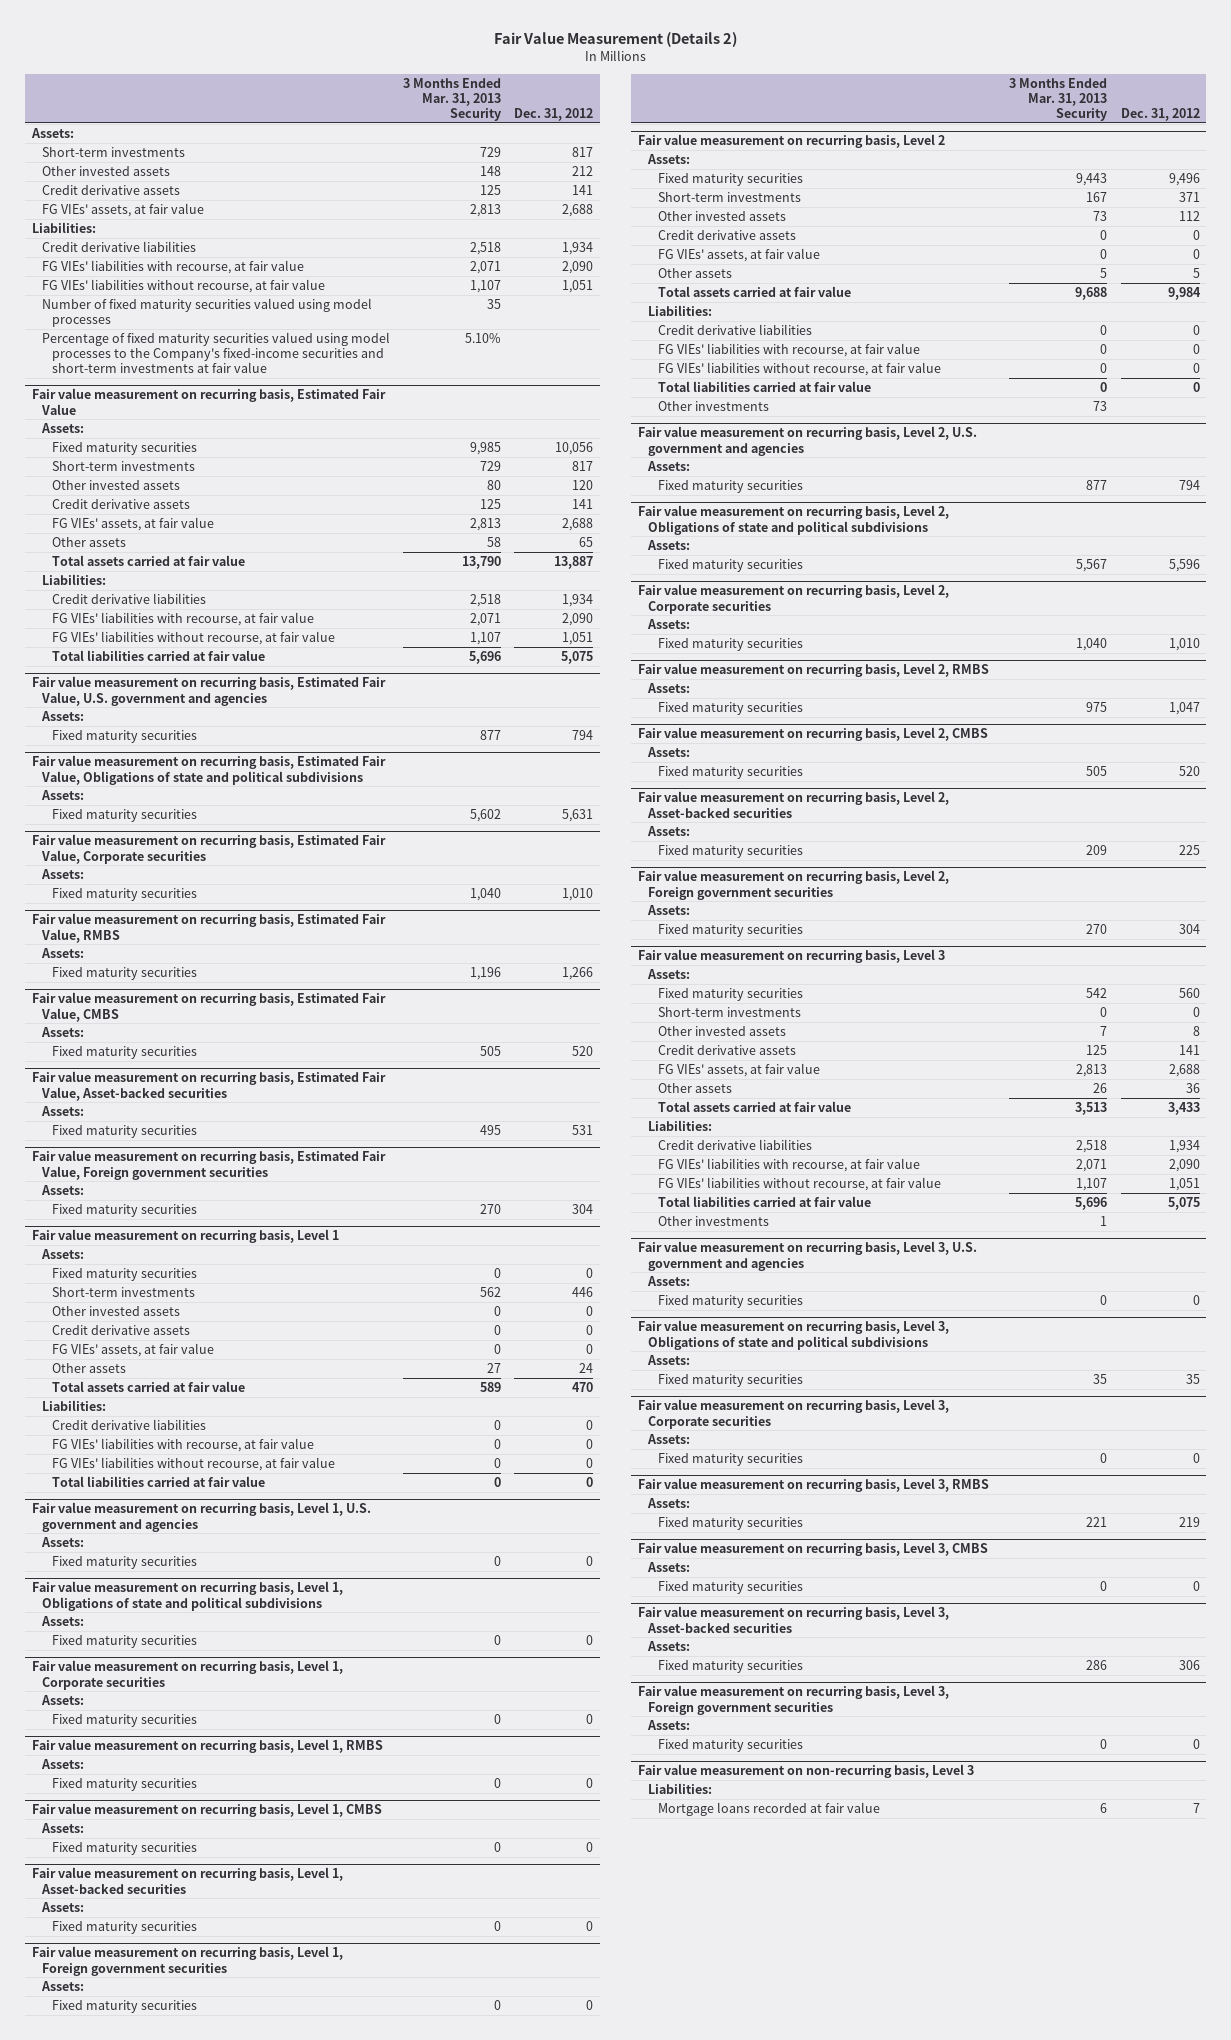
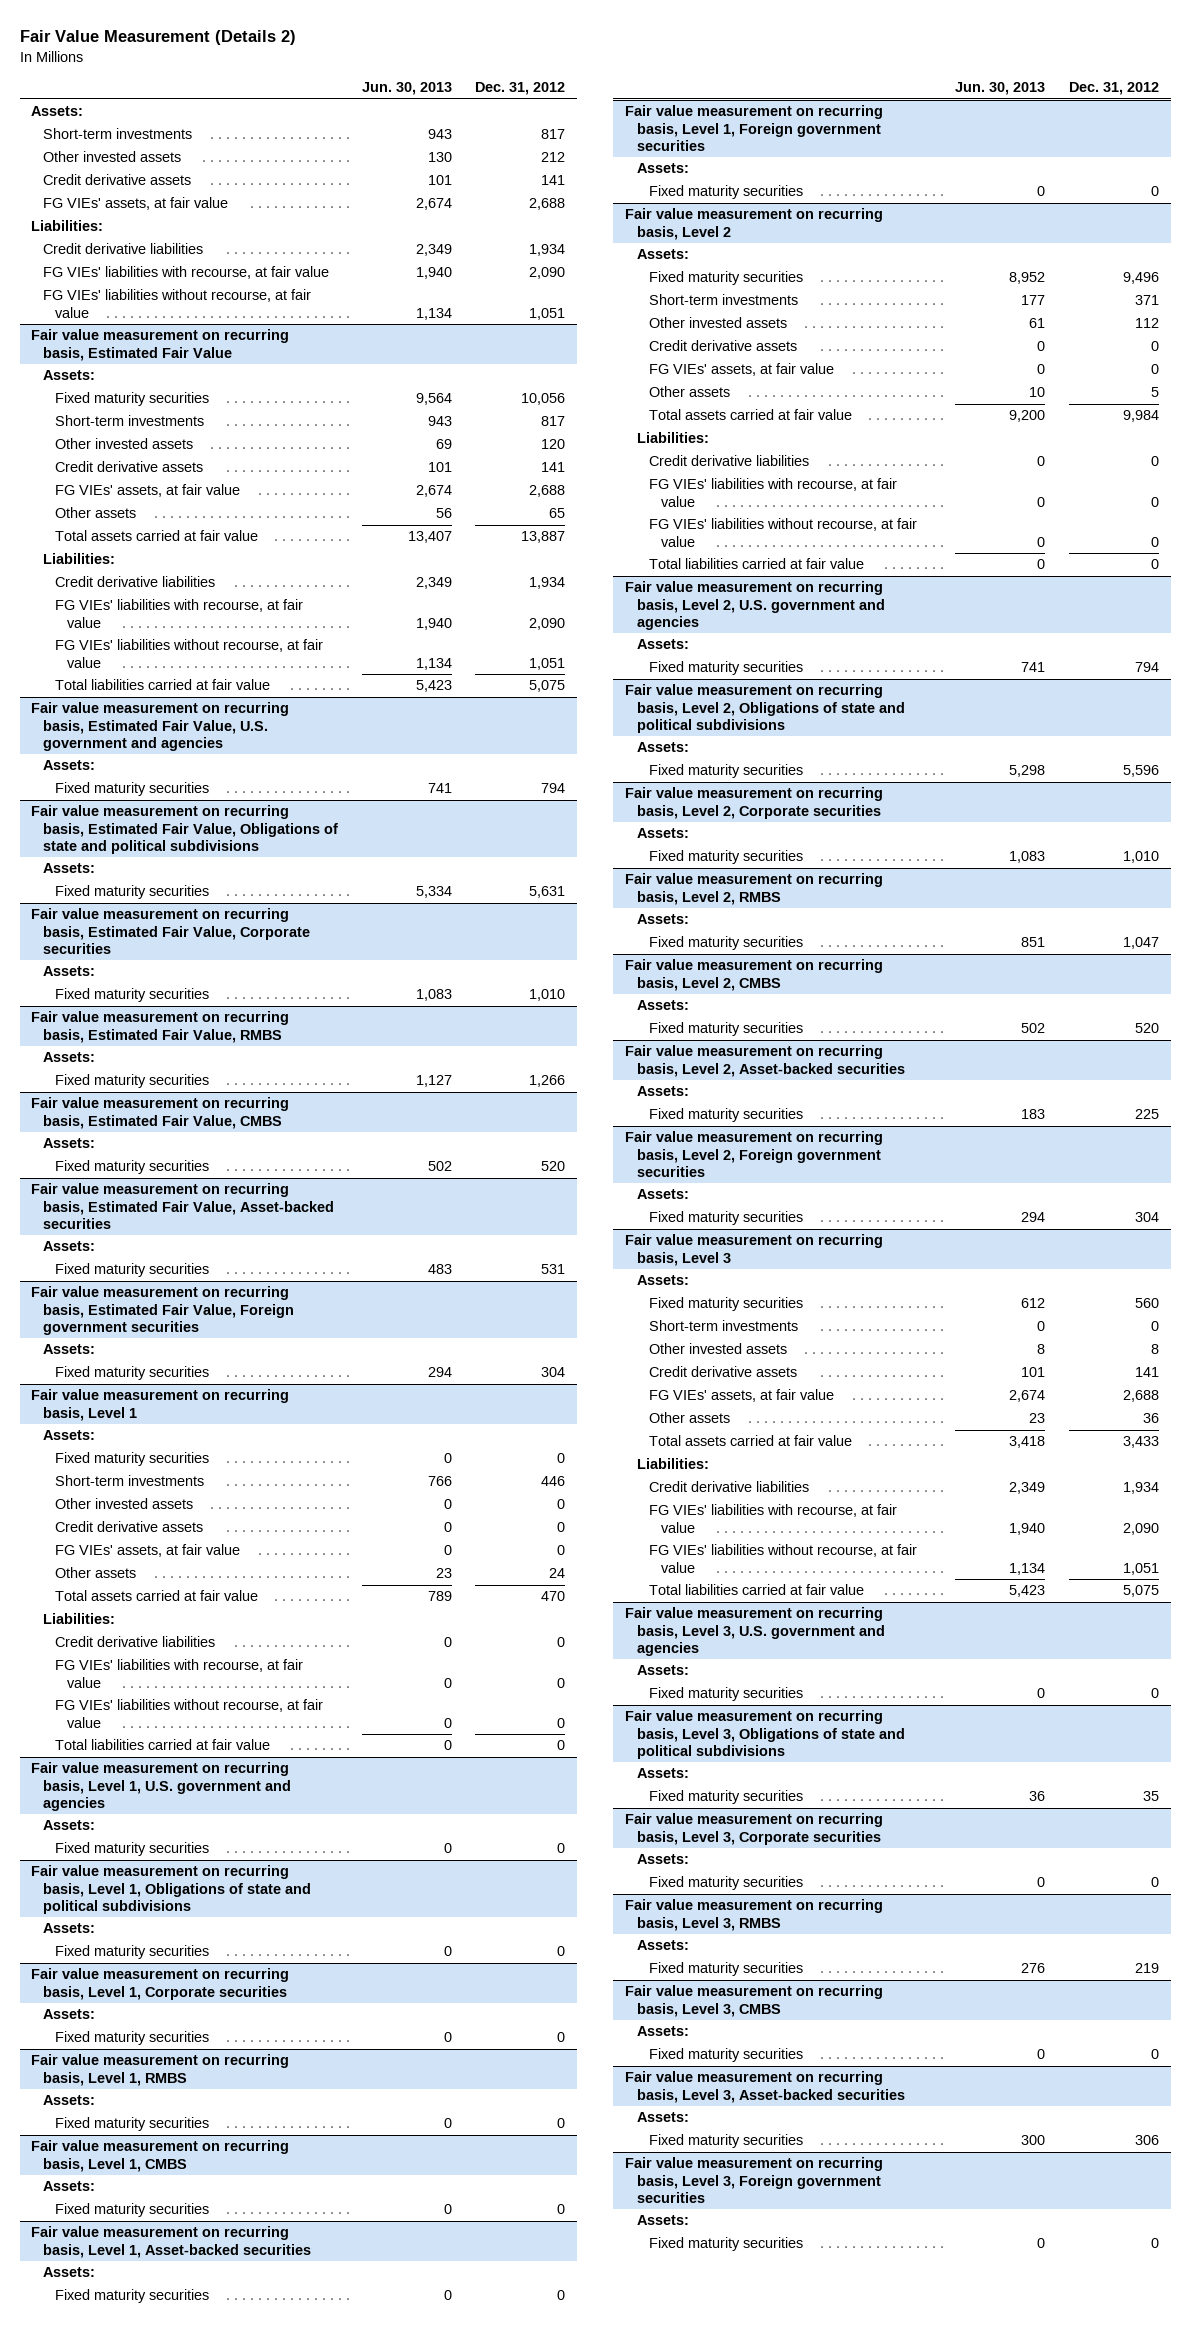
- | 3 Months Ended Mar. 31, 2013 Security | Dec. 31, 2012
+ | Jun. 30, 2013 | Dec. 31, 2012
- Number of fixed maturity securities valued using model processes | 35 |
- Percentage of fixed maturity securities valued using model processes to the Company's fixed-income securities and short-term investments at fair value | 5.10% |
@ Fair value measurement on recurring basis, Level 2
- Other investments | 73 |
@ Fair value measurement on recurring basis, Level 3
- Other investments | 1 |
- Fair value measurement on non-recurring basis, Level 3
- Liabilities:
- Mortgage loans recorded at fair value | 6 | 7

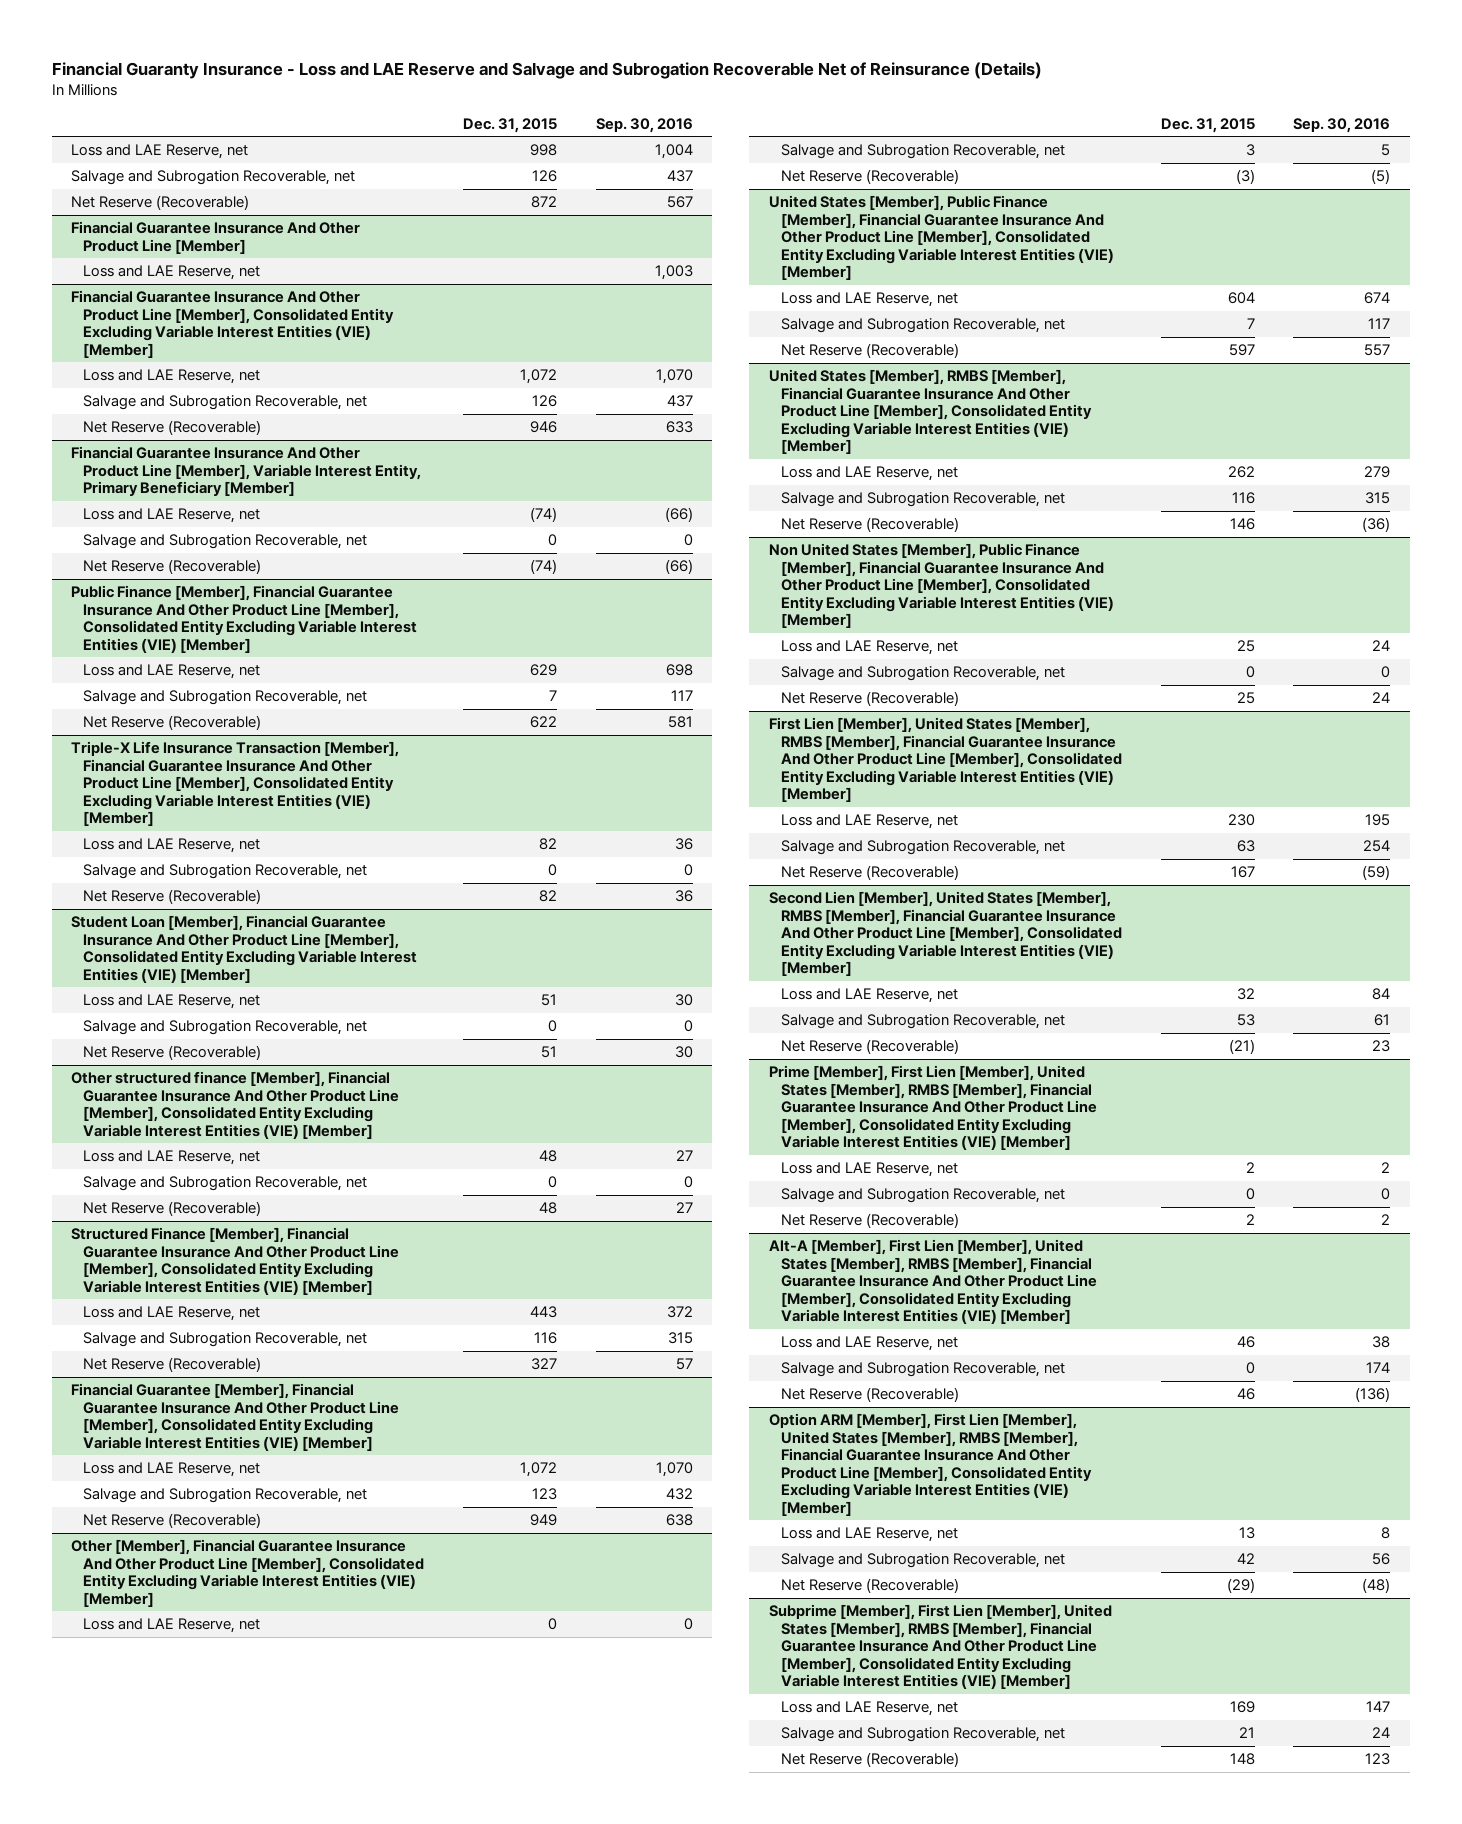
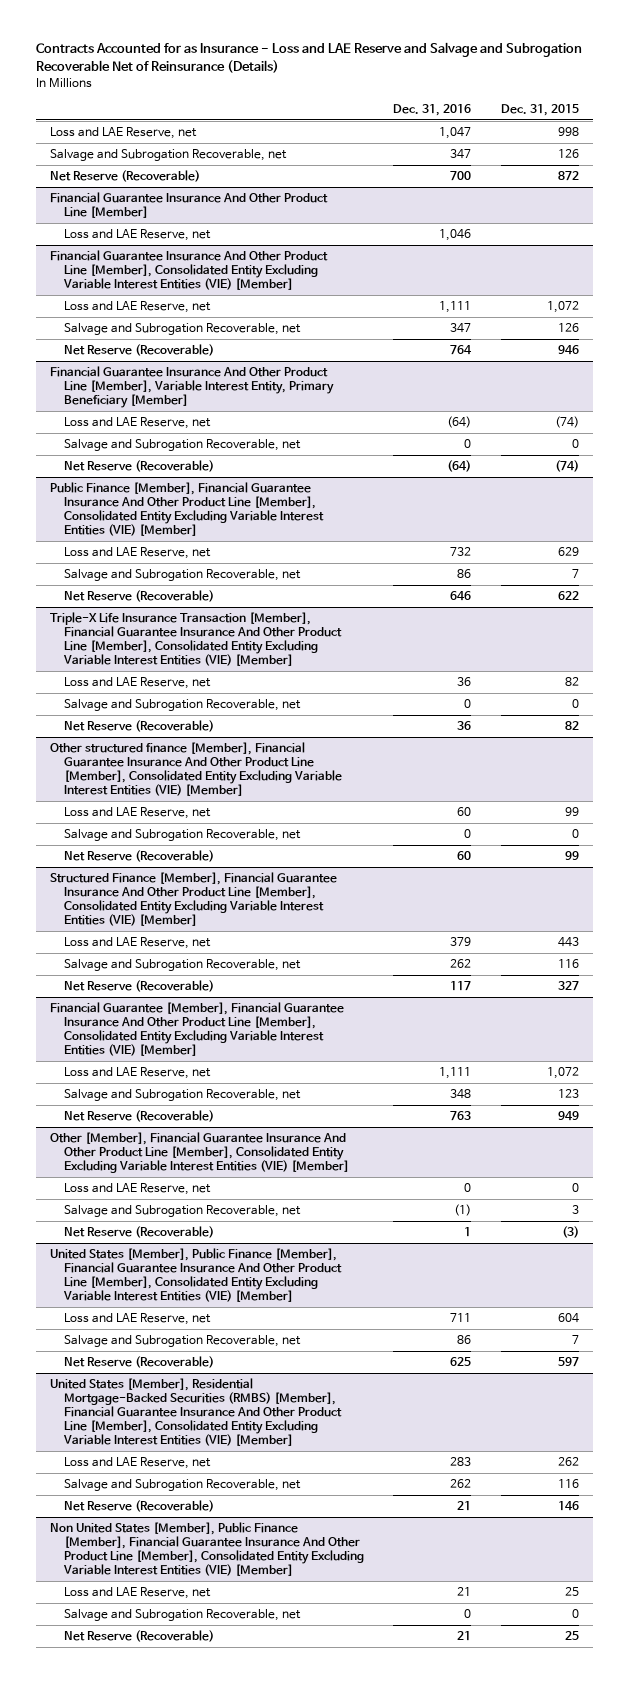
- Financial Guaranty Insurance - Loss and LAE Reserve and Salvage and Subrogation Recoverable Net of Reinsurance (Details)
+ Contracts Accounted for as Insurance - Loss and LAE Reserve and Salvage and Subrogation Recoverable Net of Reinsurance (Details)
- | Dec. 31, 2015 | Sep. 30, 2016
+ | Dec. 31, 2016 | Dec. 31, 2015
- Student Loan [Member], Financial Guarantee Insurance And Other Product Line [Member], Consolidated Entity Excluding Variable Interest Entities (VIE) [Member]
- Loss and LAE Reserve, net | 51 | 30
- Salvage and Subrogation Recoverable, net | 0 | 0
- Net Reserve (Recoverable) | 51 | 30
@ Other structured finance [Member], Financial Guarantee Insurance And Other Product Line [Member], Consolidated Entity Excluding Variable Interest Entities (VIE) [Member]
- Loss and LAE Reserve, net | 48 | 27
+ Loss and LAE Reserve, net | 60 | 99
- Net Reserve (Recoverable) | 48 | 27
+ Net Reserve (Recoverable) | 60 | 99
- United States [Member], RMBS [Member], Financial Guarantee Insurance And Other Product Line [Member], Consolidated Entity Excluding Variable Interest Entities (VIE) [Member]
+ United States [Member], Residential Mortgage-Backed Securities (RMBS) [Member], Financial Guarantee Insurance And Other Product Line [Member], Consolidated Entity Excluding Variable Interest Entities (VIE) [Member]
- First Lien [Member], United States [Member], RMBS [Member], Financial Guarantee Insurance And Other Product Line [Member], Consolidated Entity Excluding Variable Interest Entities (VIE) [Member]
- Loss and LAE Reserve, net | 230 | 195
- Salvage and Subrogation Recoverable, net | 63 | 254
- Net Reserve (Recoverable) | 167 | (59)
- Second Lien [Member], United States [Member], RMBS [Member], Financial Guarantee Insurance And Other Product Line [Member], Consolidated Entity Excluding Variable Interest Entities (VIE) [Member]
- Loss and LAE Reserve, net | 32 | 84
- Salvage and Subrogation Recoverable, net | 53 | 61
- Net Reserve (Recoverable) | (21) | 23
- Prime [Member], First Lien [Member], United States [Member], RMBS [Member], Financial Guarantee Insurance And Other Product Line [Member], Consolidated Entity Excluding Variable Interest Entities (VIE) [Member]
- Loss and LAE Reserve, net | 2 | 2
- Salvage and Subrogation Recoverable, net | 0 | 0
- Net Reserve (Recoverable) | 2 | 2
- Alt-A [Member], First Lien [Member], United States [Member], RMBS [Member], Financial Guarantee Insurance And Other Product Line [Member], Consolidated Entity Excluding Variable Interest Entities (VIE) [Member]
- Loss and LAE Reserve, net | 46 | 38
- Salvage and Subrogation Recoverable, net | 0 | 174
- Net Reserve (Recoverable) | 46 | (136)
- Option ARM [Member], First Lien [Member], United States [Member], RMBS [Member], Financial Guarantee Insurance And Other Product Line [Member], Consolidated Entity Excluding Variable Interest Entities (VIE) [Member]
- Loss and LAE Reserve, net | 13 | 8
- Salvage and Subrogation Recoverable, net | 42 | 56
- Net Reserve (Recoverable) | (29) | (48)
- Subprime [Member], First Lien [Member], United States [Member], RMBS [Member], Financial Guarantee Insurance And Other Product Line [Member], Consolidated Entity Excluding Variable Interest Entities (VIE) [Member]
- Loss and LAE Reserve, net | 169 | 147
- Salvage and Subrogation Recoverable, net | 21 | 24
- Net Reserve (Recoverable) | 148 | 123

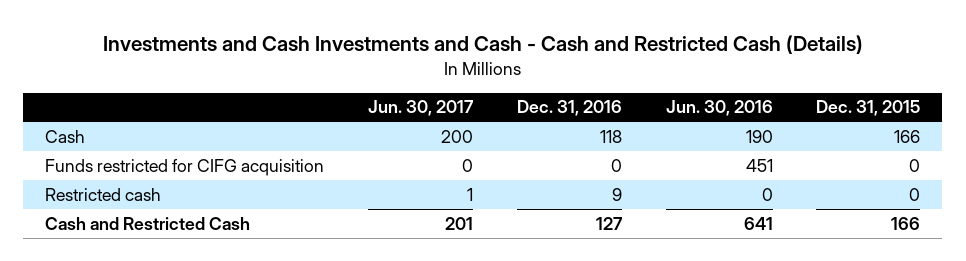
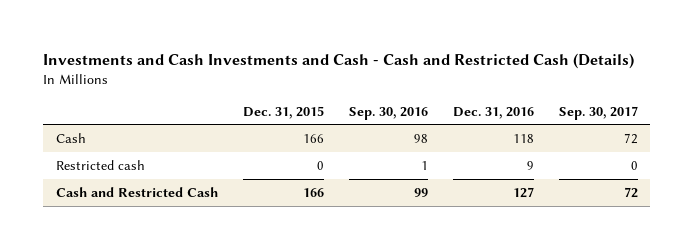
- | Jun. 30, 2017 | Dec. 31, 2016 | Jun. 30, 2016 | Dec. 31, 2015
+ | Dec. 31, 2015 | Sep. 30, 2016 | Dec. 31, 2016 | Sep. 30, 2017
- Funds restricted for CIFG acquisition | 0 | 0 | 451 | 0

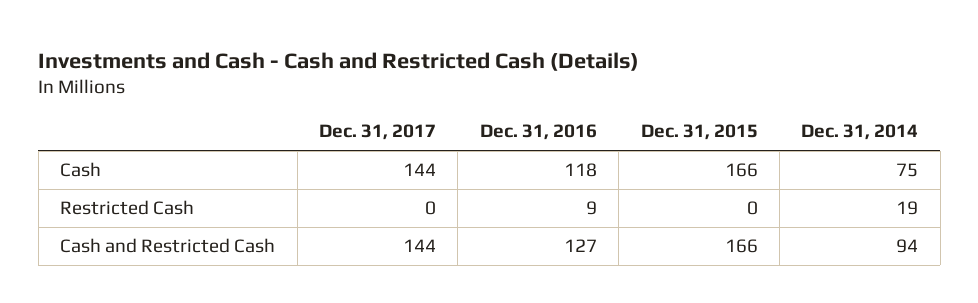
- Investments and Cash Investments and Cash - Cash and Restricted Cash (Details)
+ Investments and Cash - Cash and Restricted Cash (Details)
- | Dec. 31, 2015 | Sep. 30, 2016 | Dec. 31, 2016 | Sep. 30, 2017
+ | Dec. 31, 2017 | Dec. 31, 2016 | Dec. 31, 2015 | Dec. 31, 2014
- Restricted cash | 0 | 1 | 9 | 0
+ Restricted Cash | 0 | 9 | 0 | 19

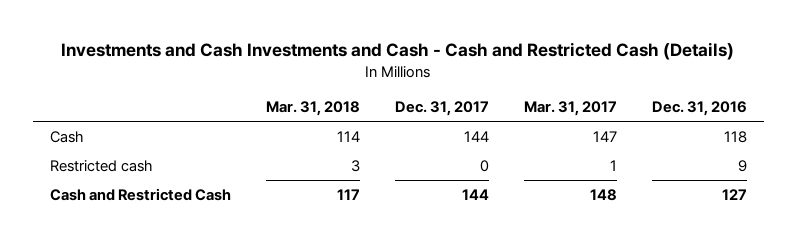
- Investments and Cash - Cash and Restricted Cash (Details)
+ Investments and Cash Investments and Cash - Cash and Restricted Cash (Details)
- | Dec. 31, 2017 | Dec. 31, 2016 | Dec. 31, 2015 | Dec. 31, 2014
+ | Mar. 31, 2018 | Dec. 31, 2017 | Mar. 31, 2017 | Dec. 31, 2016
- Restricted Cash | 0 | 9 | 0 | 19
+ Restricted cash | 3 | 0 | 1 | 9

